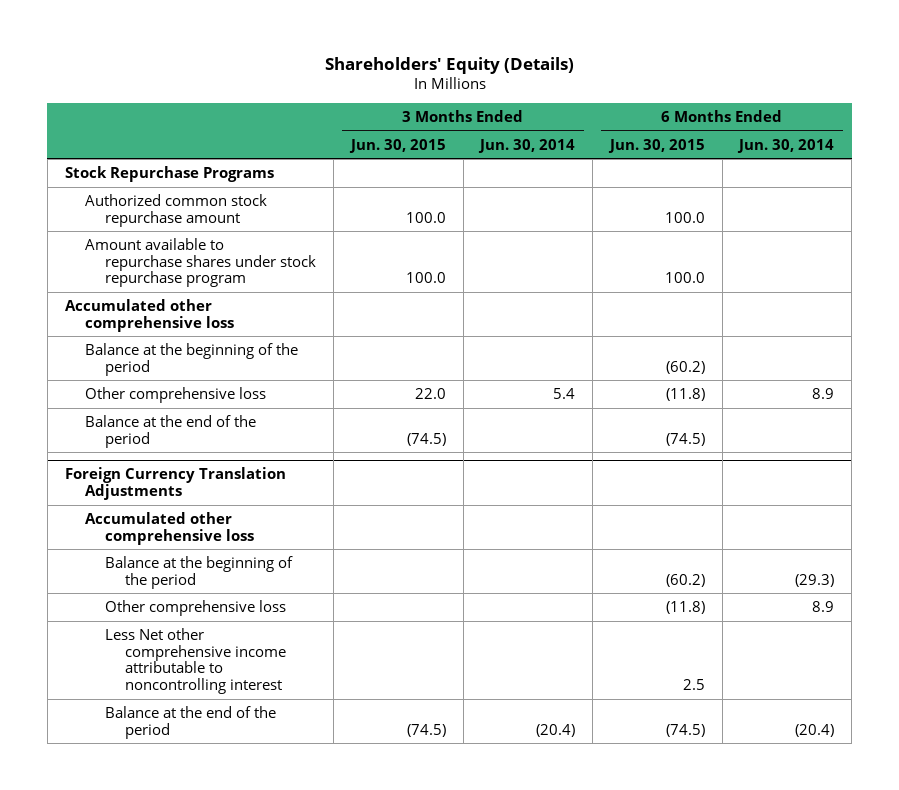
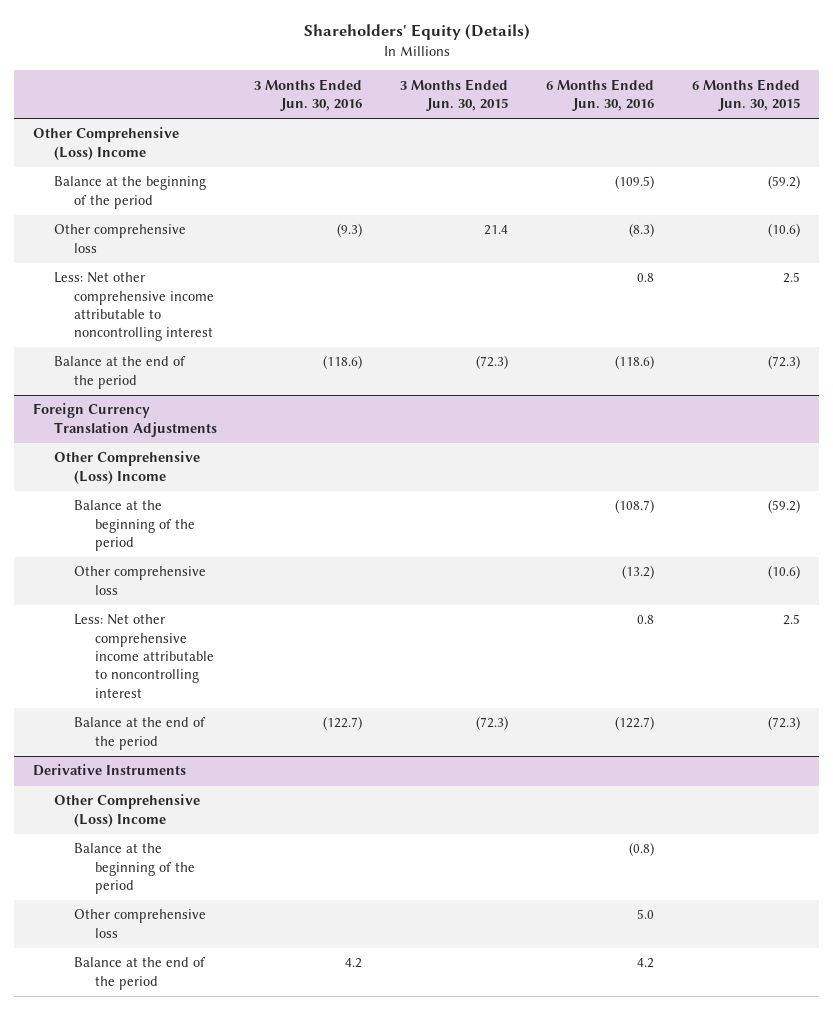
- | 3 Months Ended Jun. 30, 2015 | 3 Months Ended Jun. 30, 2014 | 6 Months Ended Jun. 30, 2015 | 6 Months Ended Jun. 30, 2014
+ | 3 Months Ended Jun. 30, 2016 | 3 Months Ended Jun. 30, 2015 | 6 Months Ended Jun. 30, 2016 | 6 Months Ended Jun. 30, 2015
- Stock Repurchase Programs
- Authorized common stock repurchase amount | 100.0 | | 100.0 |
- Amount available to repurchase shares under stock repurchase program | 100.0 | | 100.0 |
- Accumulated other comprehensive loss
- Balance at the beginning of the period | | | (60.2) |
- Other comprehensive loss | 22.0 | 5.4 | (11.8) | 8.9
- Balance at the end of the period | (74.5) | | (74.5) |
+ Other Comprehensive (Loss) Income
+ Balance at the beginning of the period | | | (109.5) | (59.2)
+ Other comprehensive loss | (9.3) | 21.4 | (8.3) | (10.6)
+ Less: Net other comprehensive income attributable to noncontrolling interest | | | 0.8 | 2.5
+ Balance at the end of the period | (118.6) | (72.3) | (118.6) | (72.3)
@ Foreign Currency Translation Adjustments
- Accumulated other comprehensive loss
- Balance at the beginning of the period | | | (60.2) | (29.3)
- Other comprehensive loss | | | (11.8) | 8.9
- Less Net other comprehensive income attributable to noncontrolling interest | | | 2.5 |
- Balance at the end of the period | (74.5) | (20.4) | (74.5) | (20.4)
+ Other Comprehensive (Loss) Income
+ Balance at the beginning of the period | | | (108.7) | (59.2)
+ Other comprehensive loss | | | (13.2) | (10.6)
+ Less: Net other comprehensive income attributable to noncontrolling interest | | | 0.8 | 2.5
+ Balance at the end of the period | (122.7) | (72.3) | (122.7) | (72.3)
+ Derivative Instruments
+ Other Comprehensive (Loss) Income
+ Balance at the beginning of the period | | | (0.8) |
+ Other comprehensive loss | | | 5.0 |
+ Balance at the end of the period | 4.2 | | 4.2 |

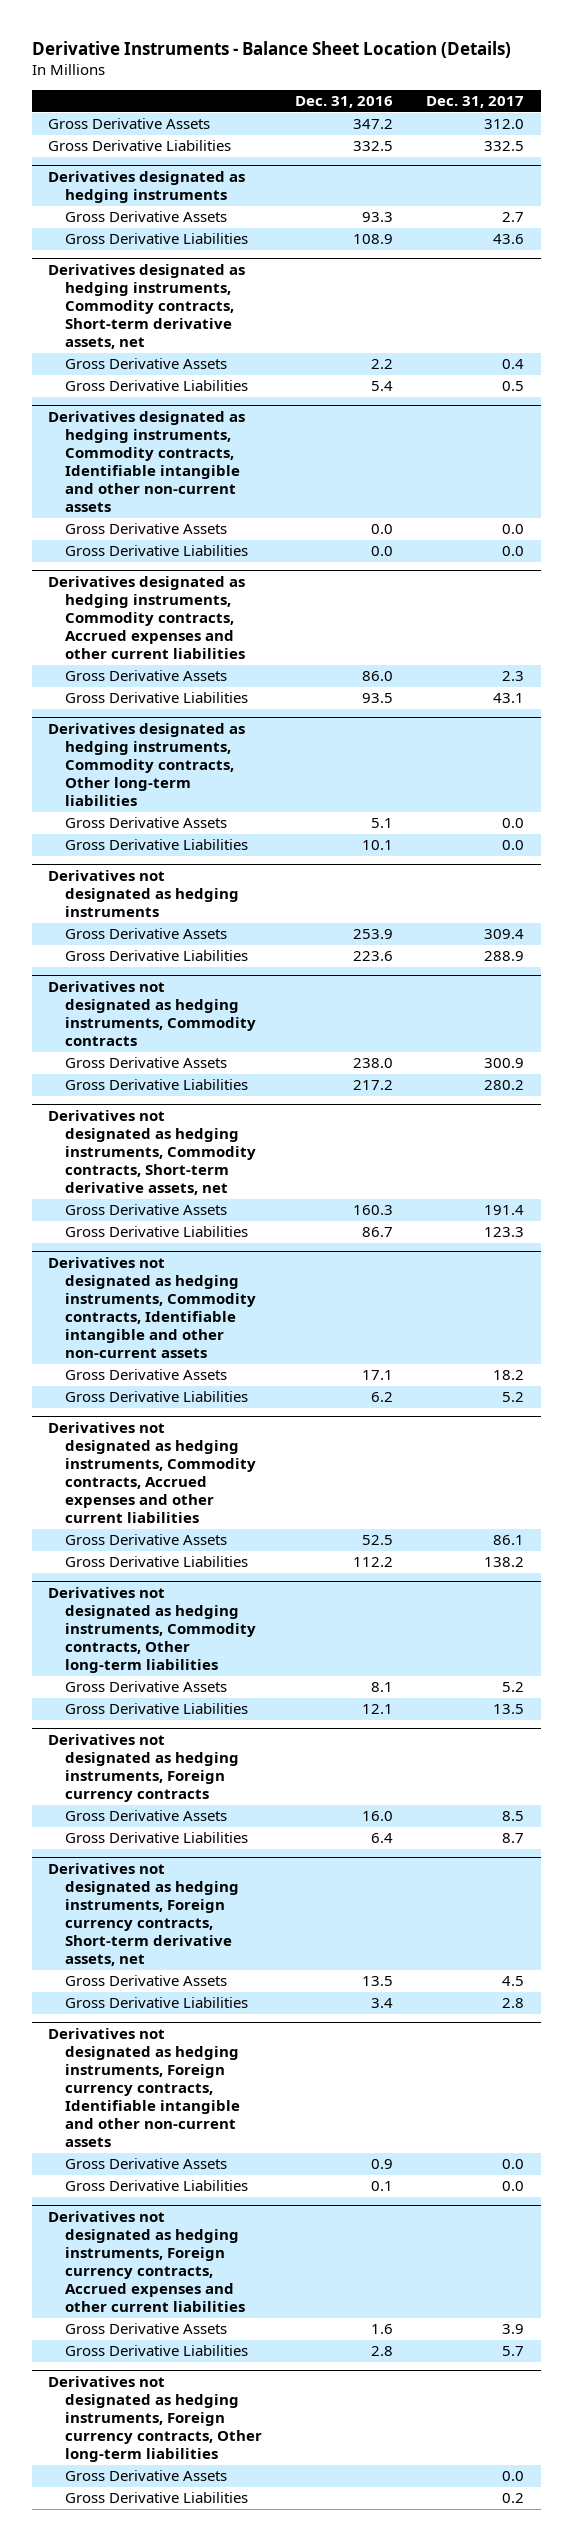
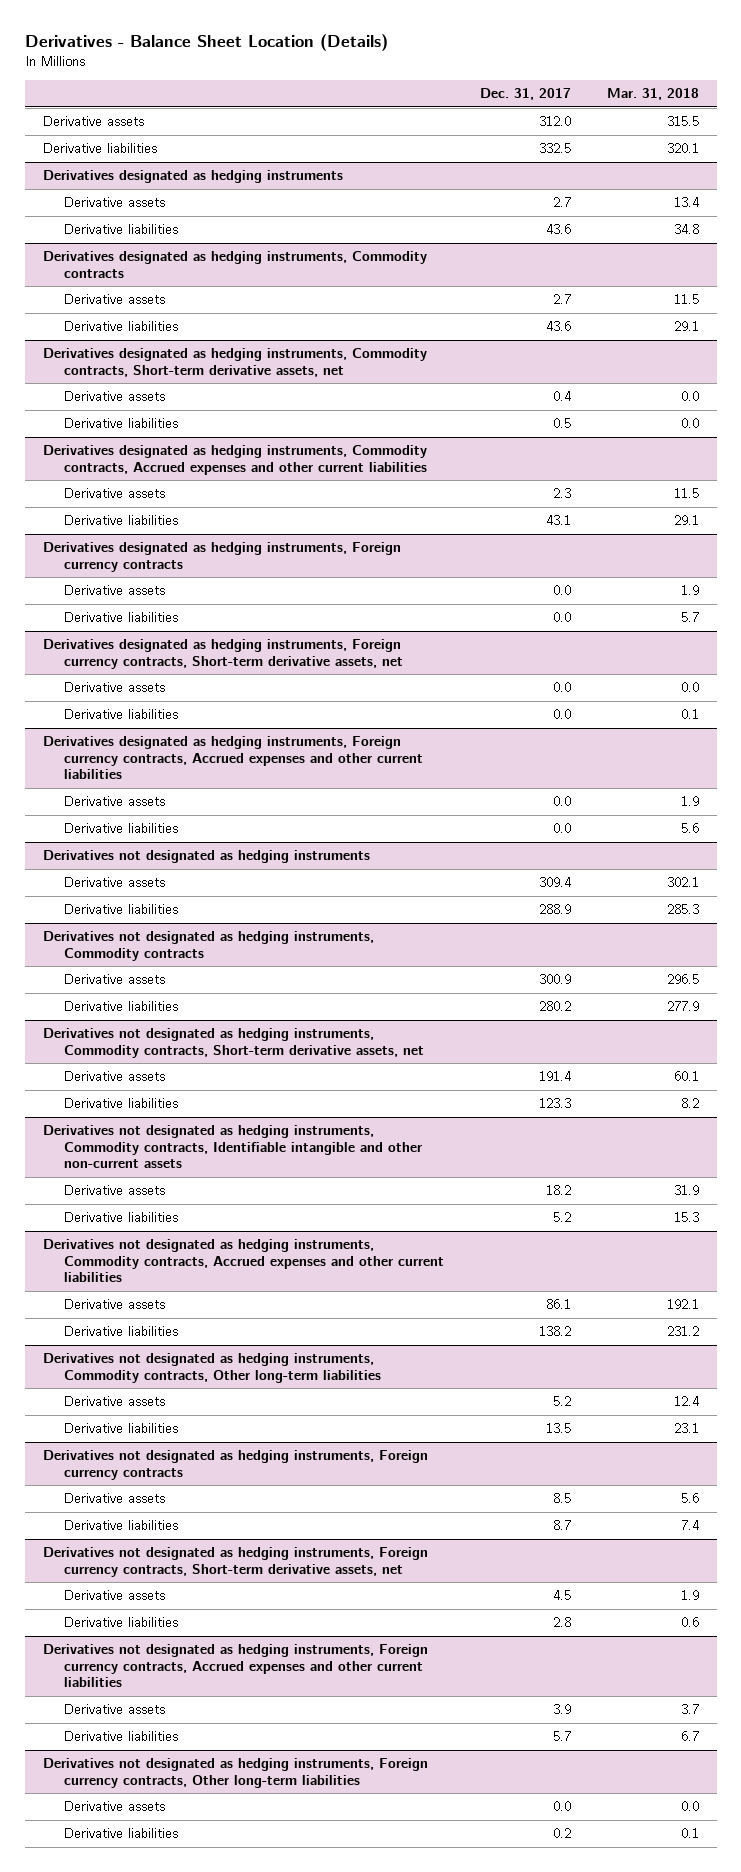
- Derivative Instruments - Balance Sheet Location (Details)
+ Derivatives - Balance Sheet Location (Details)
- | Dec. 31, 2016 | Dec. 31, 2017
+ | Dec. 31, 2017 | Mar. 31, 2018
- Gross Derivative Assets | 347.2 | 312.0
- Gross Derivative Liabilities | 332.5 | 332.5
+ Derivative assets | 312.0 | 315.5
+ Derivative liabilities | 332.5 | 320.1
@ Derivatives designated as hedging instruments
- Gross Derivative Assets | 93.3 | 2.7
- Gross Derivative Liabilities | 108.9 | 43.6
+ Derivative assets | 2.7 | 13.4
+ Derivative liabilities | 43.6 | 34.8
+ Derivatives designated as hedging instruments, Commodity contracts
+ Derivative assets | 2.7 | 11.5
+ Derivative liabilities | 43.6 | 29.1
@ Derivatives designated as hedging instruments, Commodity contracts, Short-term derivative assets, net
- Gross Derivative Assets | 2.2 | 0.4
- Gross Derivative Liabilities | 5.4 | 0.5
- Derivatives designated as hedging instruments, Commodity contracts, Identifiable intangible and other non-current assets
- Gross Derivative Assets | 0.0 | 0.0
- Gross Derivative Liabilities | 0.0 | 0.0
@ Derivatives designated as hedging instruments, Commodity contracts, Short-term derivative assets, net
+ Derivative assets | 0.4 | 0.0
+ Derivative liabilities | 0.5 | 0.0
@ Derivatives designated as hedging instruments, Commodity contracts, Accrued expenses and other current liabilities
- Gross Derivative Assets | 86.0 | 2.3
- Gross Derivative Liabilities | 93.5 | 43.1
- Derivatives designated as hedging instruments, Commodity contracts, Other long-term liabilities
- Gross Derivative Assets | 5.1 | 0.0
- Gross Derivative Liabilities | 10.1 | 0.0
@ Derivatives designated as hedging instruments, Commodity contracts, Accrued expenses and other current liabilities
+ Derivative assets | 2.3 | 11.5
+ Derivative liabilities | 43.1 | 29.1
+ Derivatives designated as hedging instruments, Foreign currency contracts
+ Derivative assets | 0.0 | 1.9
+ Derivative liabilities | 0.0 | 5.7
+ Derivatives designated as hedging instruments, Foreign currency contracts, Short-term derivative assets, net
+ Derivative assets | 0.0 | 0.0
+ Derivative liabilities | 0.0 | 0.1
+ Derivatives designated as hedging instruments, Foreign currency contracts, Accrued expenses and other current liabilities
+ Derivative assets | 0.0 | 1.9
+ Derivative liabilities | 0.0 | 5.6
@ Derivatives not designated as hedging instruments
- Gross Derivative Assets | 253.9 | 309.4
- Gross Derivative Liabilities | 223.6 | 288.9
+ Derivative assets | 309.4 | 302.1
+ Derivative liabilities | 288.9 | 285.3
@ Derivatives not designated as hedging instruments, Commodity contracts
- Gross Derivative Assets | 238.0 | 300.9
- Gross Derivative Liabilities | 217.2 | 280.2
+ Derivative assets | 300.9 | 296.5
+ Derivative liabilities | 280.2 | 277.9
@ Derivatives not designated as hedging instruments, Commodity contracts, Short-term derivative assets, net
- Gross Derivative Assets | 160.3 | 191.4
- Gross Derivative Liabilities | 86.7 | 123.3
+ Derivative assets | 191.4 | 60.1
+ Derivative liabilities | 123.3 | 8.2
@ Derivatives not designated as hedging instruments, Commodity contracts, Identifiable intangible and other non-current assets
- Gross Derivative Assets | 17.1 | 18.2
- Gross Derivative Liabilities | 6.2 | 5.2
+ Derivative assets | 18.2 | 31.9
+ Derivative liabilities | 5.2 | 15.3
@ Derivatives not designated as hedging instruments, Commodity contracts, Accrued expenses and other current liabilities
- Gross Derivative Assets | 52.5 | 86.1
- Gross Derivative Liabilities | 112.2 | 138.2
+ Derivative assets | 86.1 | 192.1
+ Derivative liabilities | 138.2 | 231.2
@ Derivatives not designated as hedging instruments, Commodity contracts, Other long-term liabilities
- Gross Derivative Assets | 8.1 | 5.2
- Gross Derivative Liabilities | 12.1 | 13.5
+ Derivative assets | 5.2 | 12.4
+ Derivative liabilities | 13.5 | 23.1
@ Derivatives not designated as hedging instruments, Foreign currency contracts
- Gross Derivative Assets | 16.0 | 8.5
- Gross Derivative Liabilities | 6.4 | 8.7
+ Derivative assets | 8.5 | 5.6
+ Derivative liabilities | 8.7 | 7.4
@ Derivatives not designated as hedging instruments, Foreign currency contracts, Short-term derivative assets, net
- Gross Derivative Assets | 13.5 | 4.5
- Gross Derivative Liabilities | 3.4 | 2.8
- Derivatives not designated as hedging instruments, Foreign currency contracts, Identifiable intangible and other non-current assets
- Gross Derivative Assets | 0.9 | 0.0
- Gross Derivative Liabilities | 0.1 | 0.0
@ Derivatives not designated as hedging instruments, Foreign currency contracts, Short-term derivative assets, net
+ Derivative assets | 4.5 | 1.9
+ Derivative liabilities | 2.8 | 0.6
@ Derivatives not designated as hedging instruments, Foreign currency contracts, Accrued expenses and other current liabilities
- Gross Derivative Assets | 1.6 | 3.9
- Gross Derivative Liabilities | 2.8 | 5.7
+ Derivative assets | 3.9 | 3.7
+ Derivative liabilities | 5.7 | 6.7
@ Derivatives not designated as hedging instruments, Foreign currency contracts, Other long-term liabilities
- Gross Derivative Assets | | 0.0
- Gross Derivative Liabilities | | 0.2
+ Derivative assets | 0.0 | 0.0
+ Derivative liabilities | 0.2 | 0.1

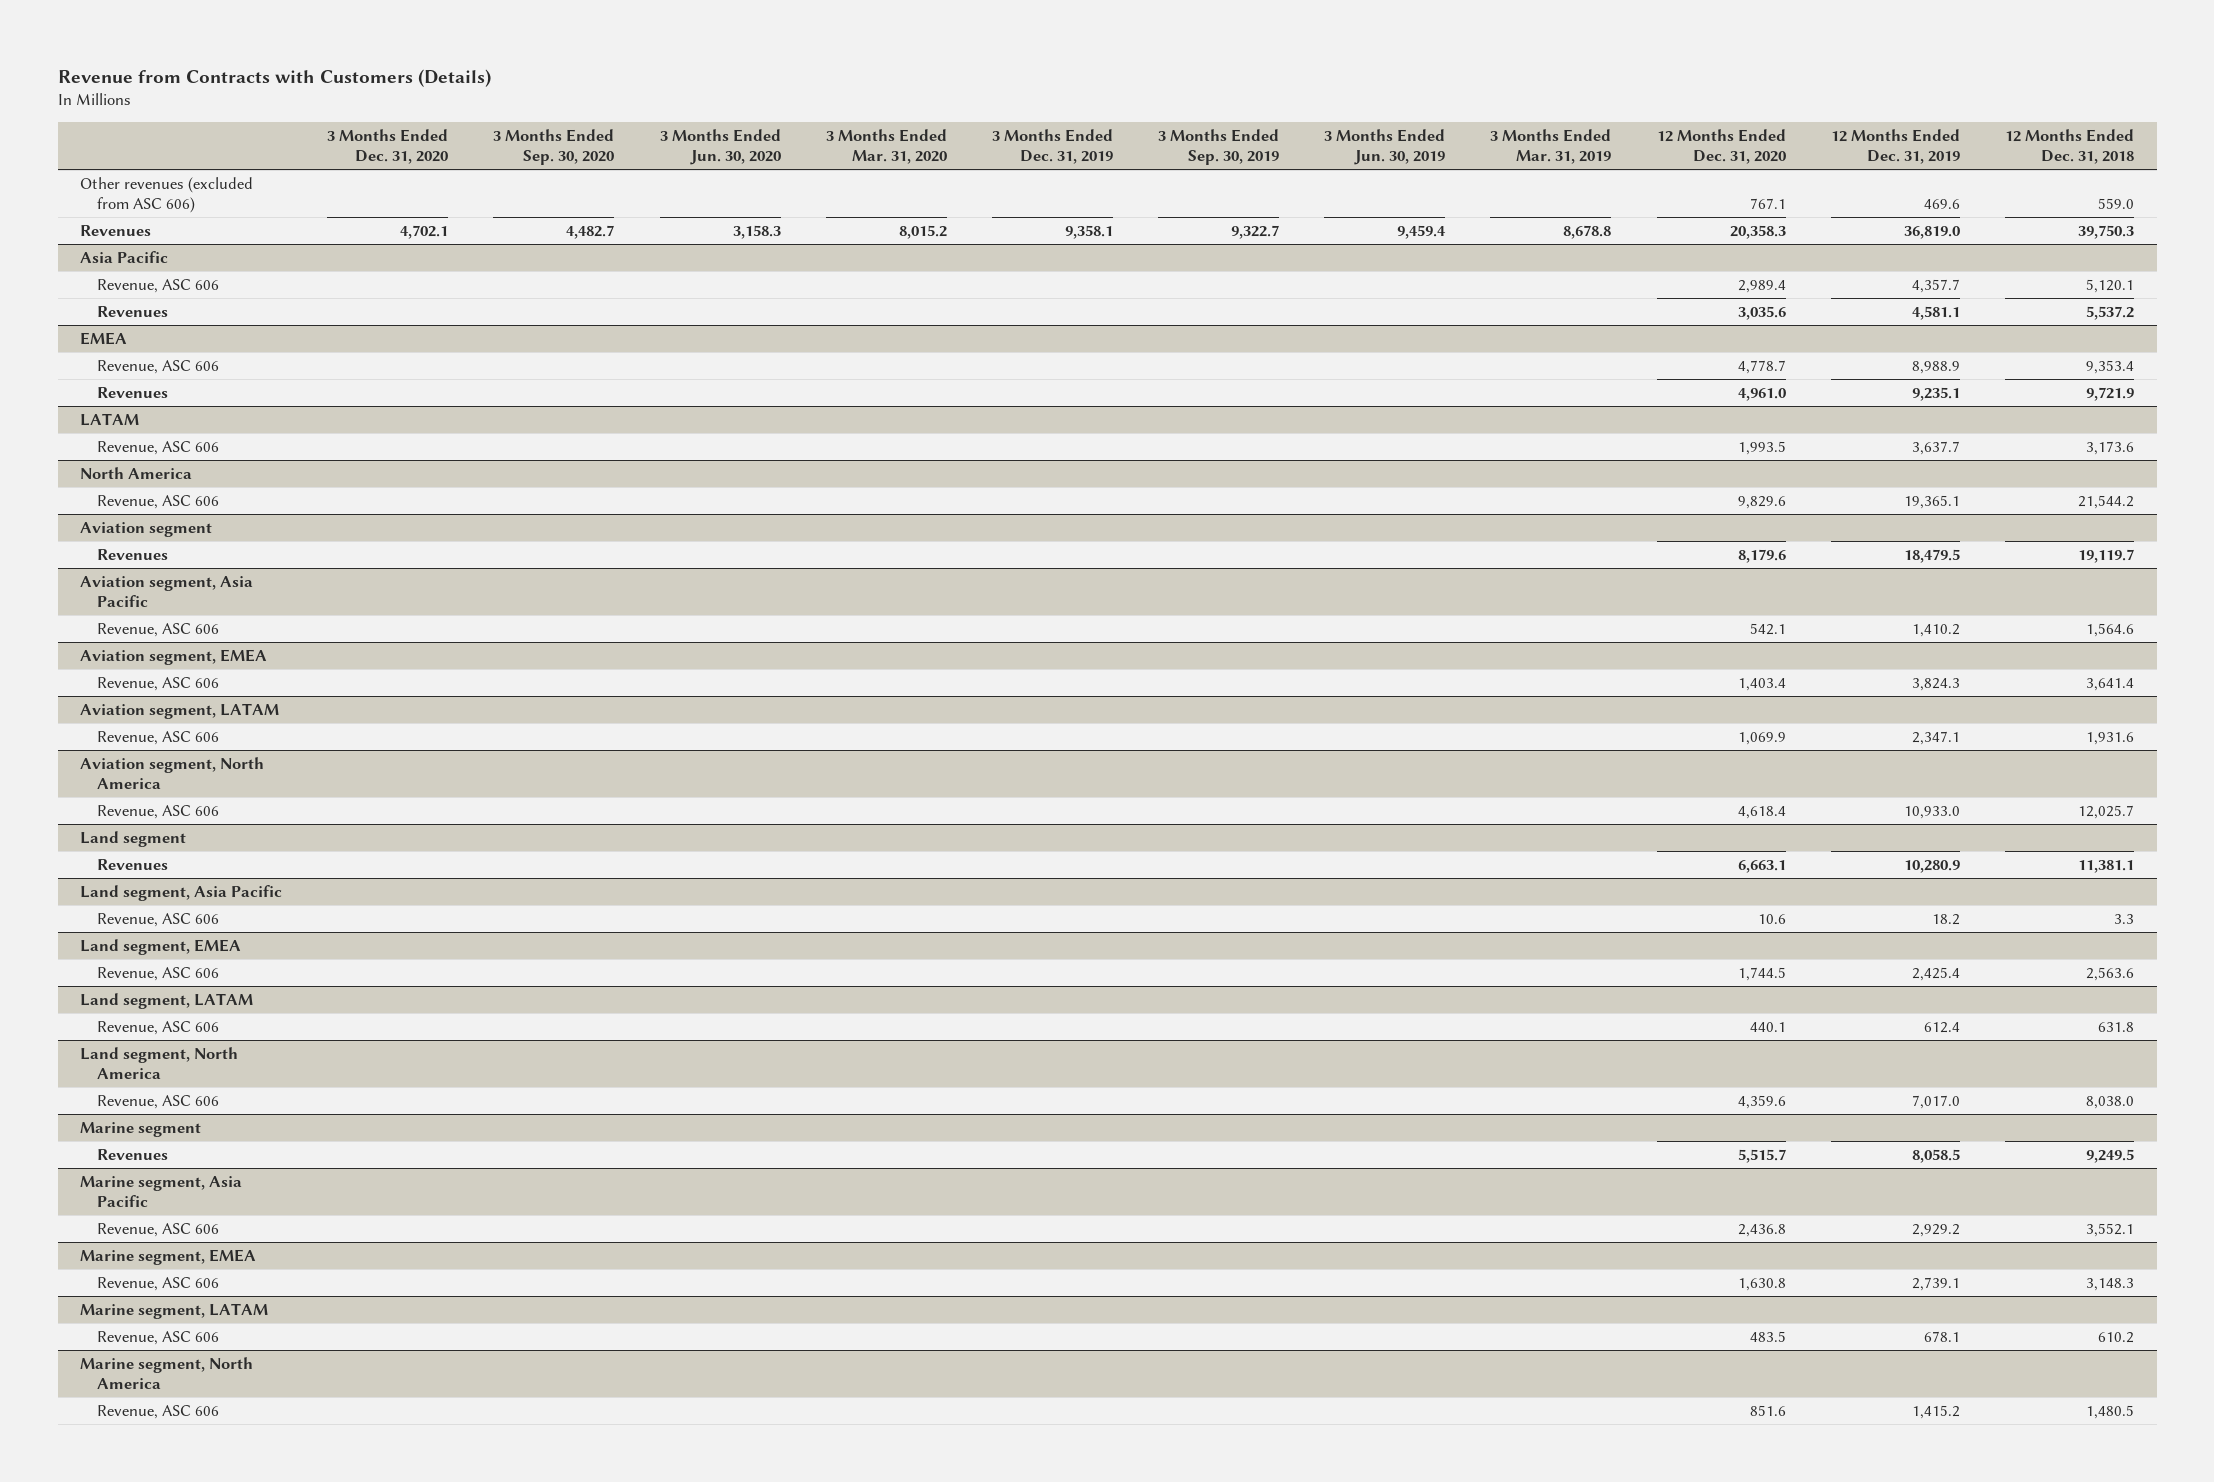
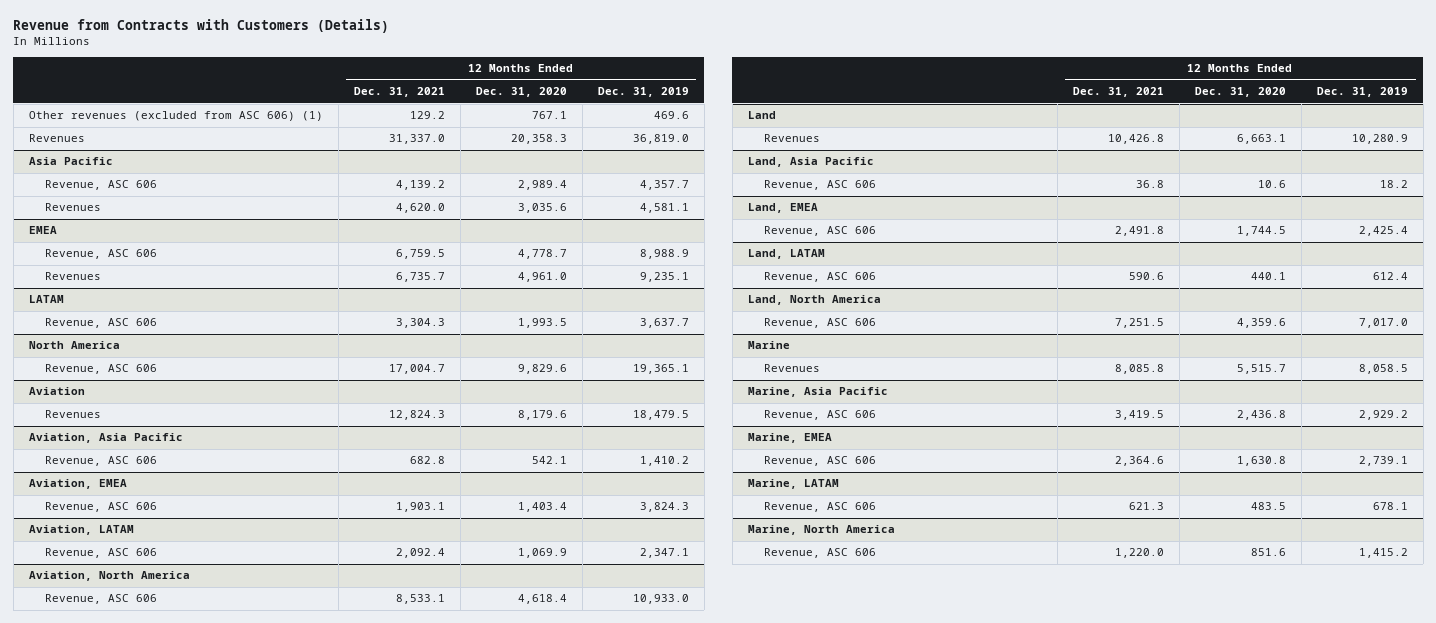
- | 3 Months Ended Dec. 31, 2020 | 3 Months Ended Sep. 30, 2020 | 3 Months Ended Jun. 30, 2020 | 3 Months Ended Mar. 31, 2020 | 3 Months Ended Dec. 31, 2019 | 3 Months Ended Sep. 30, 2019 | 3 Months Ended Jun. 30, 2019 | 3 Months Ended Mar. 31, 2019 | 12 Months Ended Dec. 31, 2020 | 12 Months Ended Dec. 31, 2019 | 12 Months Ended Dec. 31, 2018
+ | 12 Months Ended Dec. 31, 2021 | 12 Months Ended Dec. 31, 2020 | 12 Months Ended Dec. 31, 2019
- Other revenues (excluded from ASC 606) | | | | | | | | | 767.1 | 469.6 | 559.0
+ Other revenues (excluded from ASC 606) (1) | 129.2 | 767.1 | 469.6
- Aviation segment
+ Aviation
- Aviation segment, Asia Pacific
+ Aviation, Asia Pacific
- Aviation segment, EMEA
+ Aviation, EMEA
- Aviation segment, LATAM
+ Aviation, LATAM
- Aviation segment, North America
+ Aviation, North America
- Land segment
+ Land
- Land segment, Asia Pacific
+ Land, Asia Pacific
- Land segment, EMEA
+ Land, EMEA
- Land segment, LATAM
+ Land, LATAM
- Land segment, North America
+ Land, North America
- Marine segment
+ Marine
- Marine segment, Asia Pacific
+ Marine, Asia Pacific
- Marine segment, EMEA
+ Marine, EMEA
- Marine segment, LATAM
+ Marine, LATAM
- Marine segment, North America
+ Marine, North America

